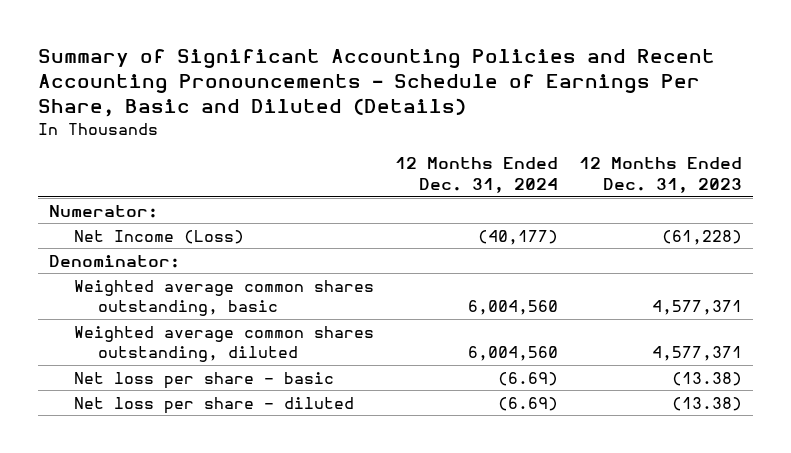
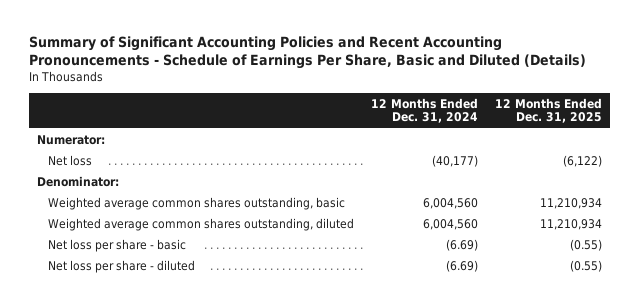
- | 12 Months Ended Dec. 31, 2024 | 12 Months Ended Dec. 31, 2023
+ | 12 Months Ended Dec. 31, 2024 | 12 Months Ended Dec. 31, 2025
- Net Income (Loss) | (40,177) | (61,228)
+ Net loss | (40,177) | (6,122)

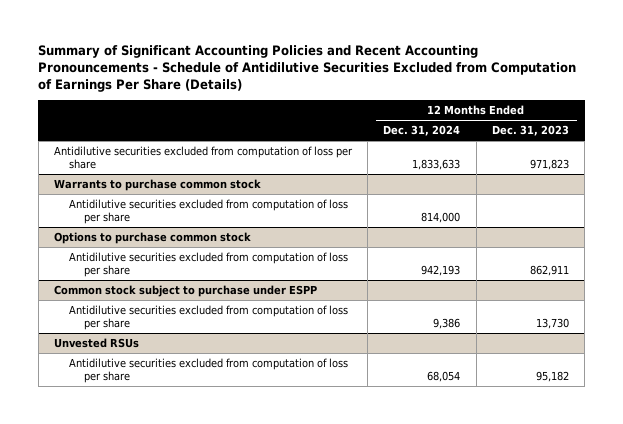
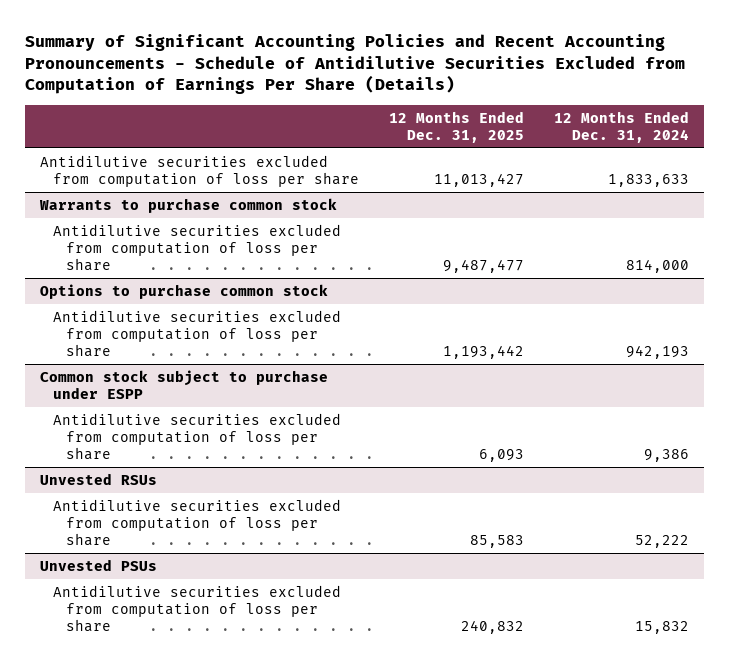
- | 12 Months Ended Dec. 31, 2024 | 12 Months Ended Dec. 31, 2023
+ | 12 Months Ended Dec. 31, 2025 | 12 Months Ended Dec. 31, 2024
@ Unvested RSUs
- Antidilutive securities excluded from computation of loss per share | 68,054 | 95,182
+ Antidilutive securities excluded from computation of loss per share | 85,583 | 52,222
+ Unvested PSUs
+ Antidilutive securities excluded from computation of loss per share | 240,832 | 15,832

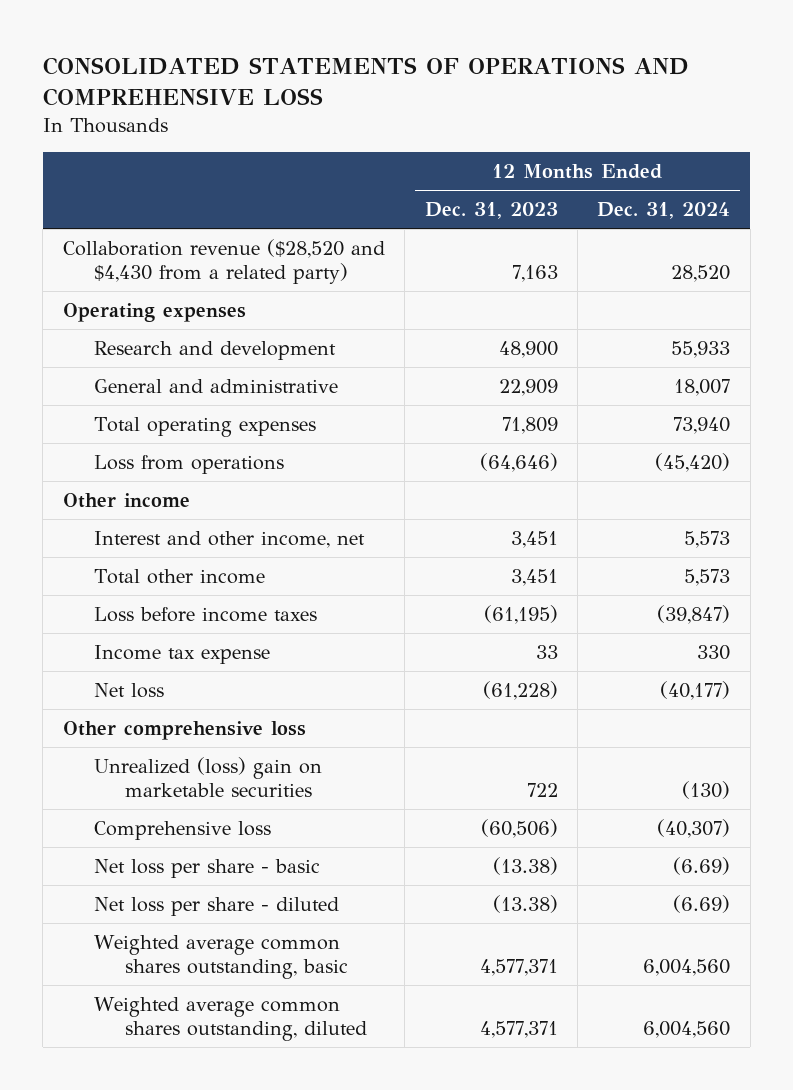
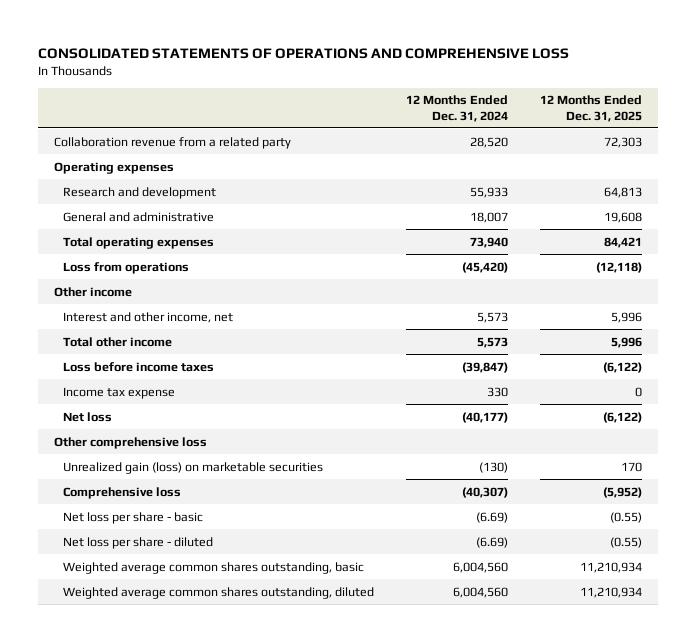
- | 12 Months Ended Dec. 31, 2023 | 12 Months Ended Dec. 31, 2024
+ | 12 Months Ended Dec. 31, 2024 | 12 Months Ended Dec. 31, 2025
- Collaboration revenue ($28,520 and $4,430 from a related party) | 7,163 | 28,520
+ Collaboration revenue from a related party | 28,520 | 72,303
- Unrealized (loss) gain on marketable securities | 722 | (130)
+ Unrealized gain (loss) on marketable securities | (130) | 170

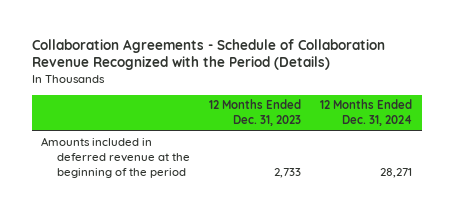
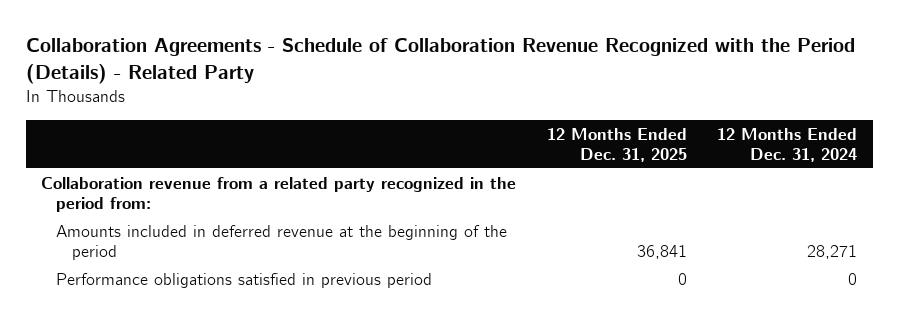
- Collaboration Agreements - Schedule of Collaboration Revenue Recognized with the Period (Details)
+ Collaboration Agreements - Schedule of Collaboration Revenue Recognized with the Period (Details) - Related Party
- | 12 Months Ended Dec. 31, 2023 | 12 Months Ended Dec. 31, 2024
+ | 12 Months Ended Dec. 31, 2025 | 12 Months Ended Dec. 31, 2024
+ Collaboration revenue from a related party recognized in the period from:
+ Performance obligations satisfied in previous period | 0 | 0

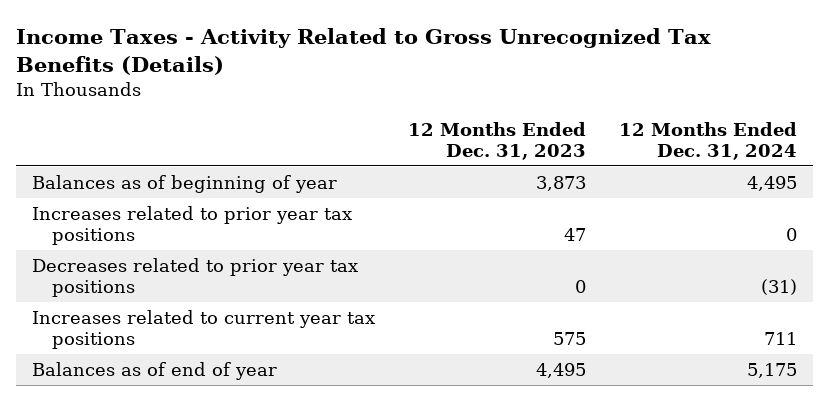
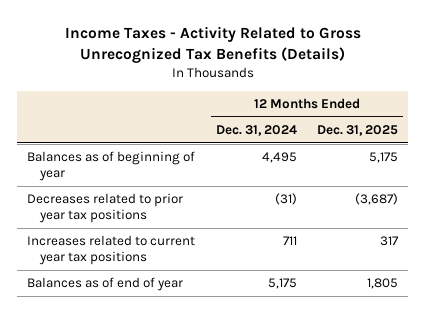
- | 12 Months Ended Dec. 31, 2023 | 12 Months Ended Dec. 31, 2024
+ | 12 Months Ended Dec. 31, 2024 | 12 Months Ended Dec. 31, 2025
- Increases related to prior year tax positions | 47 | 0

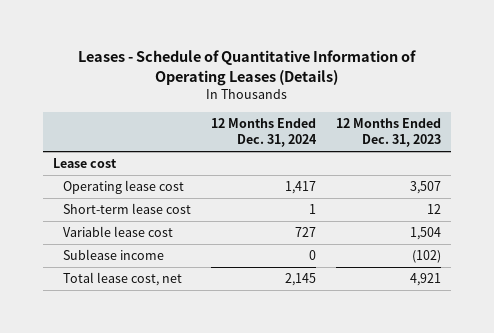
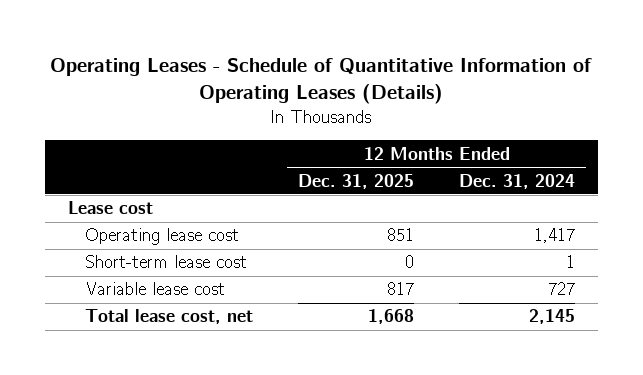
- Leases - Schedule of Quantitative Information of Operating Leases (Details)
+ Operating Leases - Schedule of Quantitative Information of Operating Leases (Details)
- | 12 Months Ended Dec. 31, 2024 | 12 Months Ended Dec. 31, 2023
+ | 12 Months Ended Dec. 31, 2025 | 12 Months Ended Dec. 31, 2024
- Sublease income | 0 | (102)

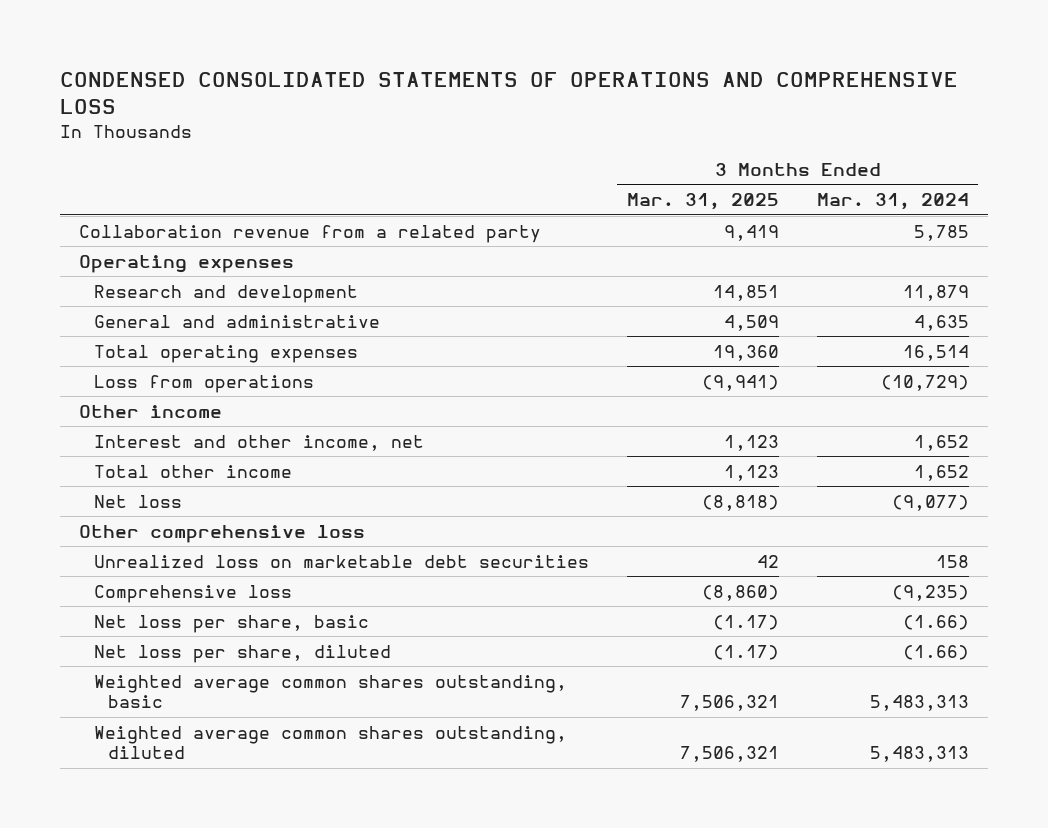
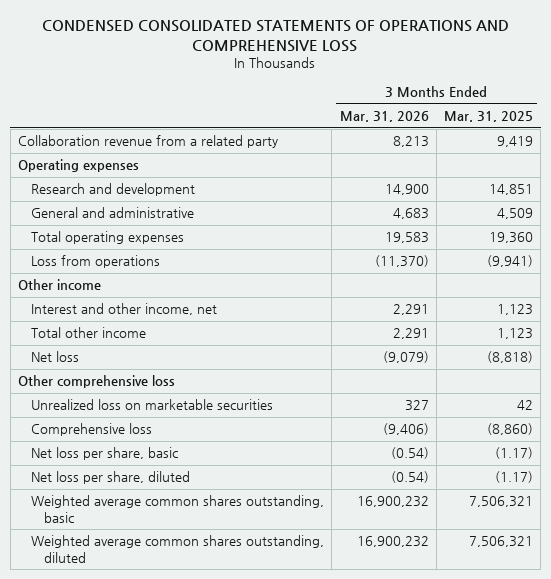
- | 3 Months Ended Mar. 31, 2025 | 3 Months Ended Mar. 31, 2024
+ | 3 Months Ended Mar. 31, 2026 | 3 Months Ended Mar. 31, 2025
- Unrealized loss on marketable debt securities | 42 | 158
+ Unrealized loss on marketable securities | 327 | 42

